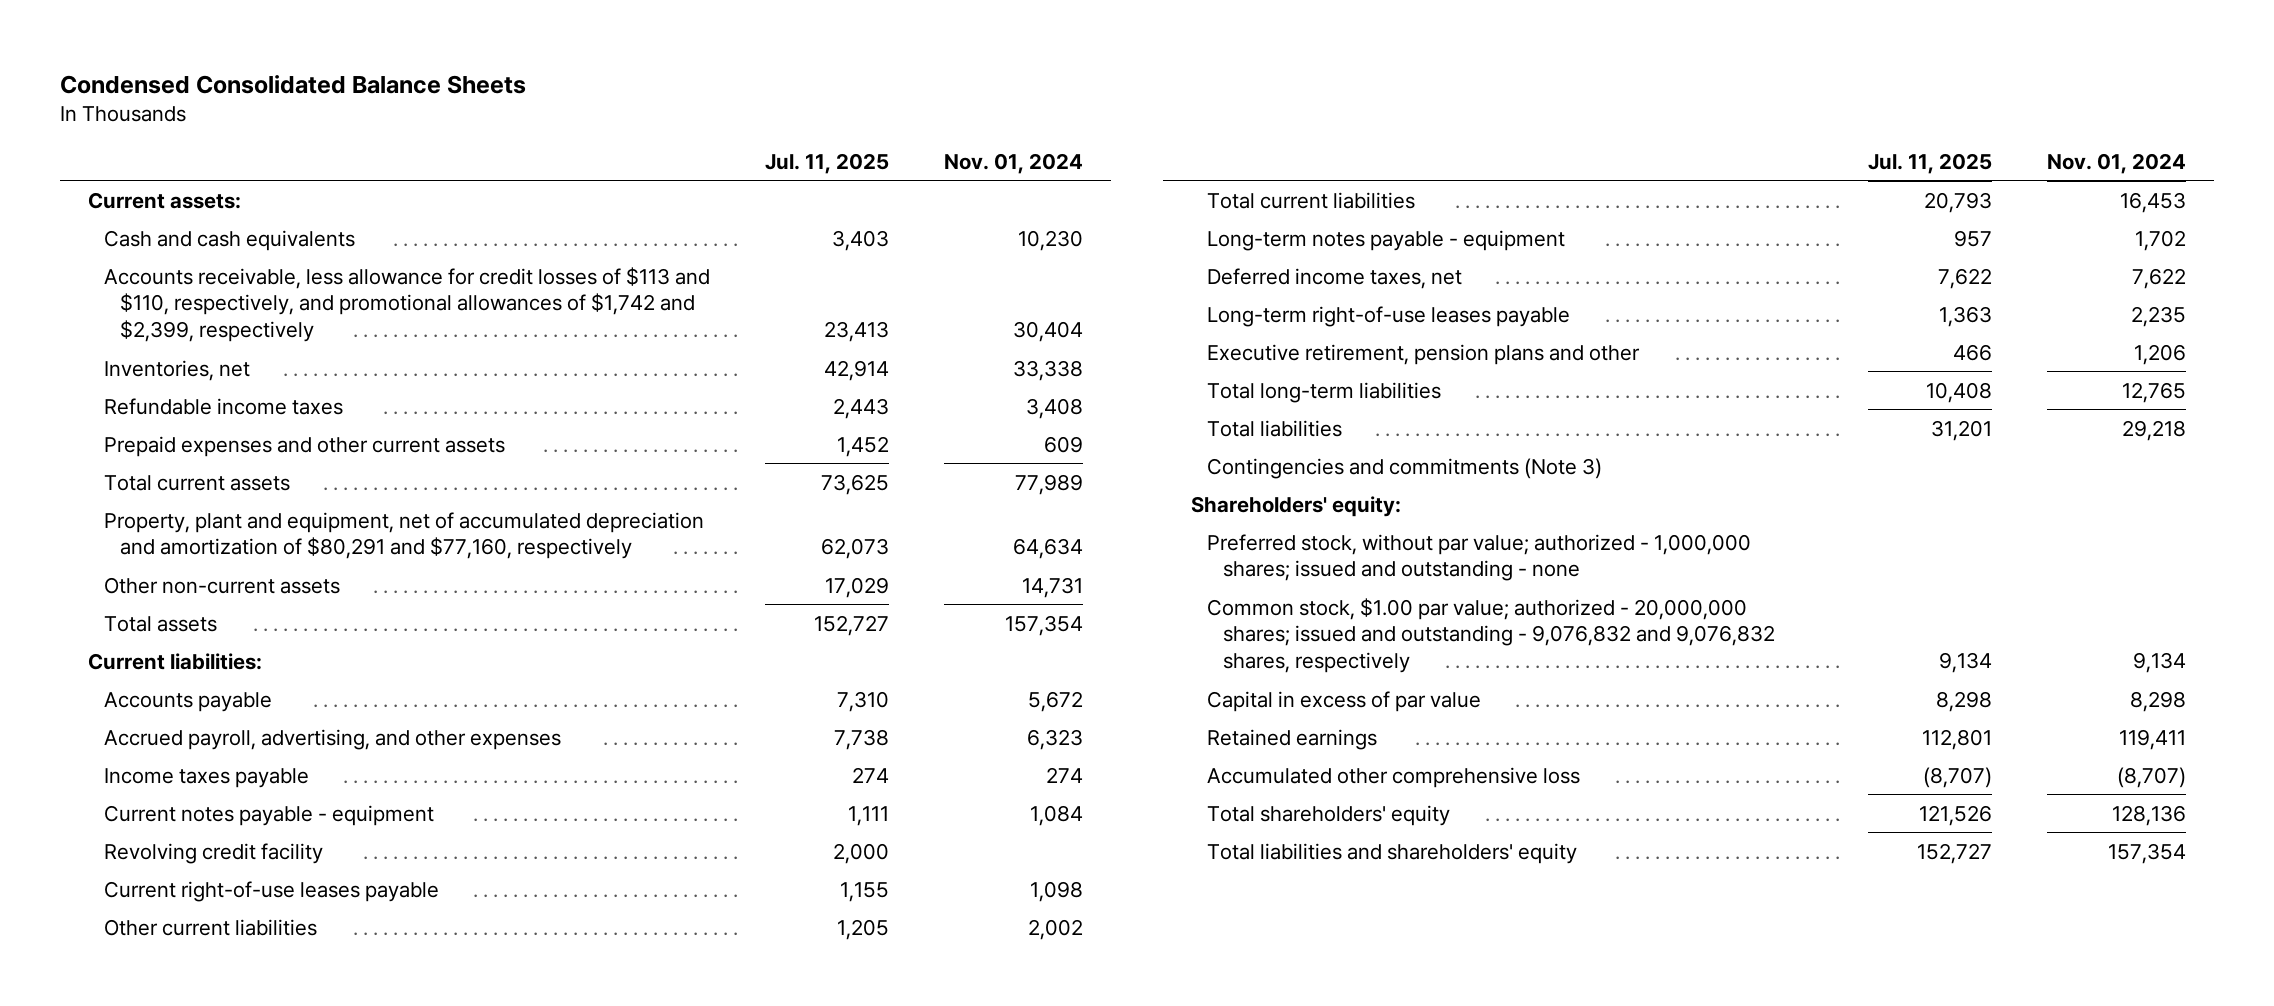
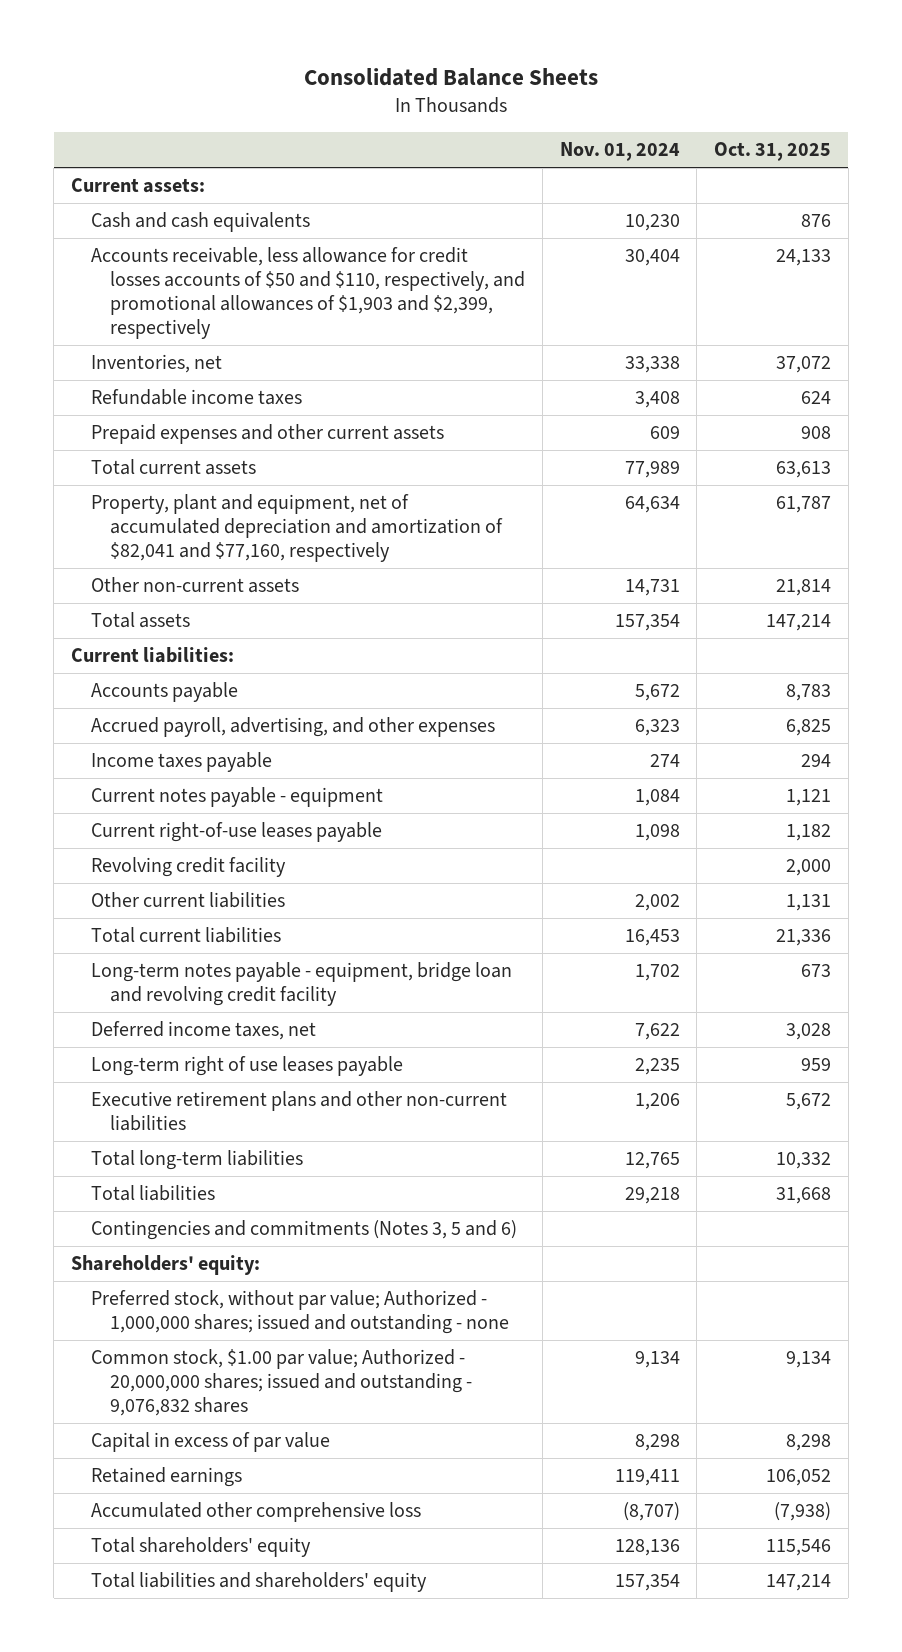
- Condensed Consolidated Balance Sheets
+ Consolidated Balance Sheets
- | Jul. 11, 2025 | Nov. 01, 2024
+ | Nov. 01, 2024 | Oct. 31, 2025
- Accounts receivable, less allowance for credit losses of $113 and $110, respectively, and promotional allowances of $1,742 and $2,399, respectively | 23,413 | 30,404
+ Accounts receivable, less allowance for credit losses accounts of $50 and $110, respectively, and promotional allowances of $1,903 and $2,399, respectively | 30,404 | 24,133
- Property, plant and equipment, net of accumulated depreciation and amortization of $80,291 and $77,160, respectively | 62,073 | 64,634
+ Property, plant and equipment, net of accumulated depreciation and amortization of $82,041 and $77,160, respectively | 64,634 | 61,787
moved down: Revolving credit facility | | 2,000
- Long-term notes payable - equipment | 957 | 1,702
+ Long-term notes payable - equipment, bridge loan and revolving credit facility | 1,702 | 673
- Long-term right-of-use leases payable | 1,363 | 2,235
- Executive retirement, pension plans and other | 466 | 1,206
+ Long-term right of use leases payable | 2,235 | 959
+ Executive retirement plans and other non-current liabilities | 1,206 | 5,672
- Contingencies and commitments (Note 3)
+ Contingencies and commitments (Notes 3, 5 and 6)
- Preferred stock, without par value; authorized - 1,000,000 shares; issued and outstanding - none
- Common stock, $1.00 par value; authorized - 20,000,000 shares; issued and outstanding - 9,076,832 and 9,076,832 shares, respectively | 9,134 | 9,134
+ Preferred stock, without par value; Authorized - 1,000,000 shares; issued and outstanding - none
+ Common stock, $1.00 par value; Authorized - 20,000,000 shares; issued and outstanding - 9,076,832 shares | 9,134 | 9,134

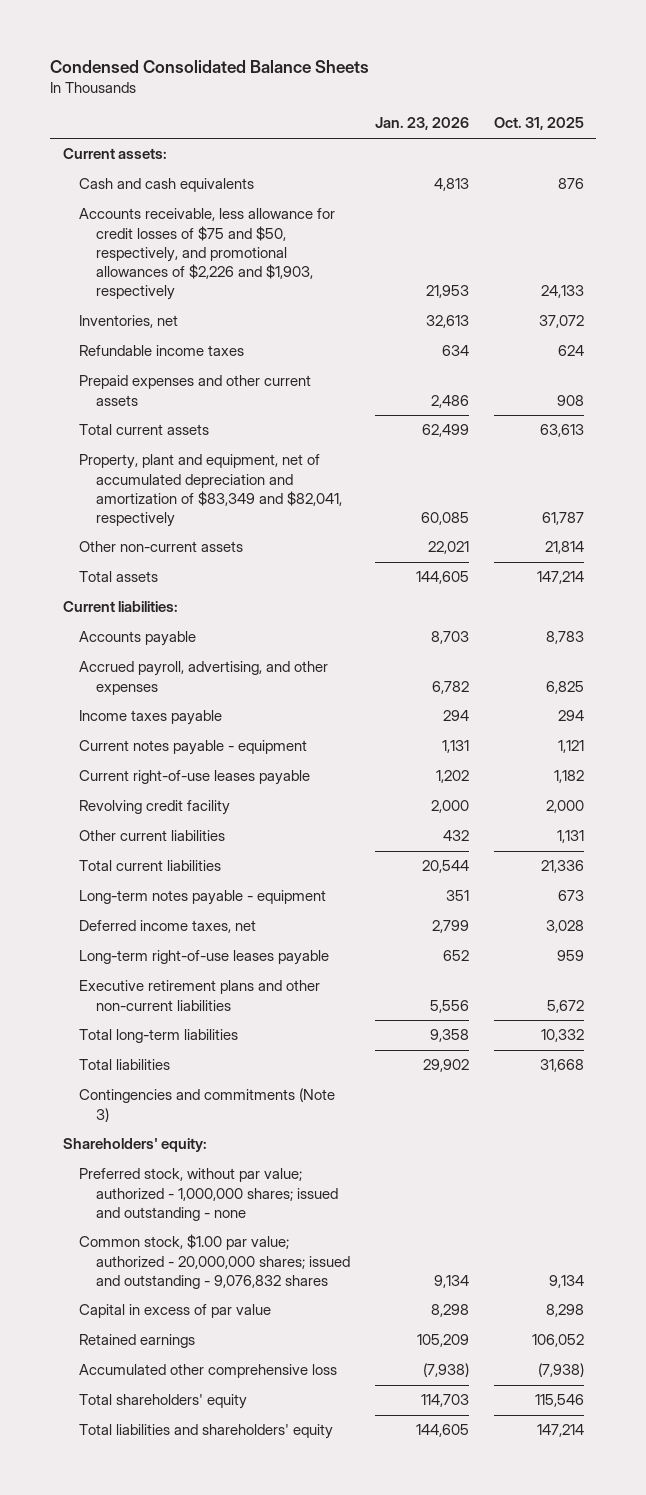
- Consolidated Balance Sheets
+ Condensed Consolidated Balance Sheets
- | Nov. 01, 2024 | Oct. 31, 2025
+ | Jan. 23, 2026 | Oct. 31, 2025
- Accounts receivable, less allowance for credit losses accounts of $50 and $110, respectively, and promotional allowances of $1,903 and $2,399, respectively | 30,404 | 24,133
+ Accounts receivable, less allowance for credit losses of $75 and $50, respectively, and promotional allowances of $2,226 and $1,903, respectively | 21,953 | 24,133
- Property, plant and equipment, net of accumulated depreciation and amortization of $82,041 and $77,160, respectively | 64,634 | 61,787
+ Property, plant and equipment, net of accumulated depreciation and amortization of $83,349 and $82,041, respectively | 60,085 | 61,787
- Long-term notes payable - equipment, bridge loan and revolving credit facility | 1,702 | 673
+ Long-term notes payable - equipment | 351 | 673
- Long-term right of use leases payable | 2,235 | 959
+ Long-term right-of-use leases payable | 652 | 959
- Contingencies and commitments (Notes 3, 5 and 6)
+ Contingencies and commitments (Note 3)
- Preferred stock, without par value; Authorized - 1,000,000 shares; issued and outstanding - none
- Common stock, $1.00 par value; Authorized - 20,000,000 shares; issued and outstanding - 9,076,832 shares | 9,134 | 9,134
+ Preferred stock, without par value; authorized - 1,000,000 shares; issued and outstanding - none
+ Common stock, $1.00 par value; authorized - 20,000,000 shares; issued and outstanding - 9,076,832 shares | 9,134 | 9,134

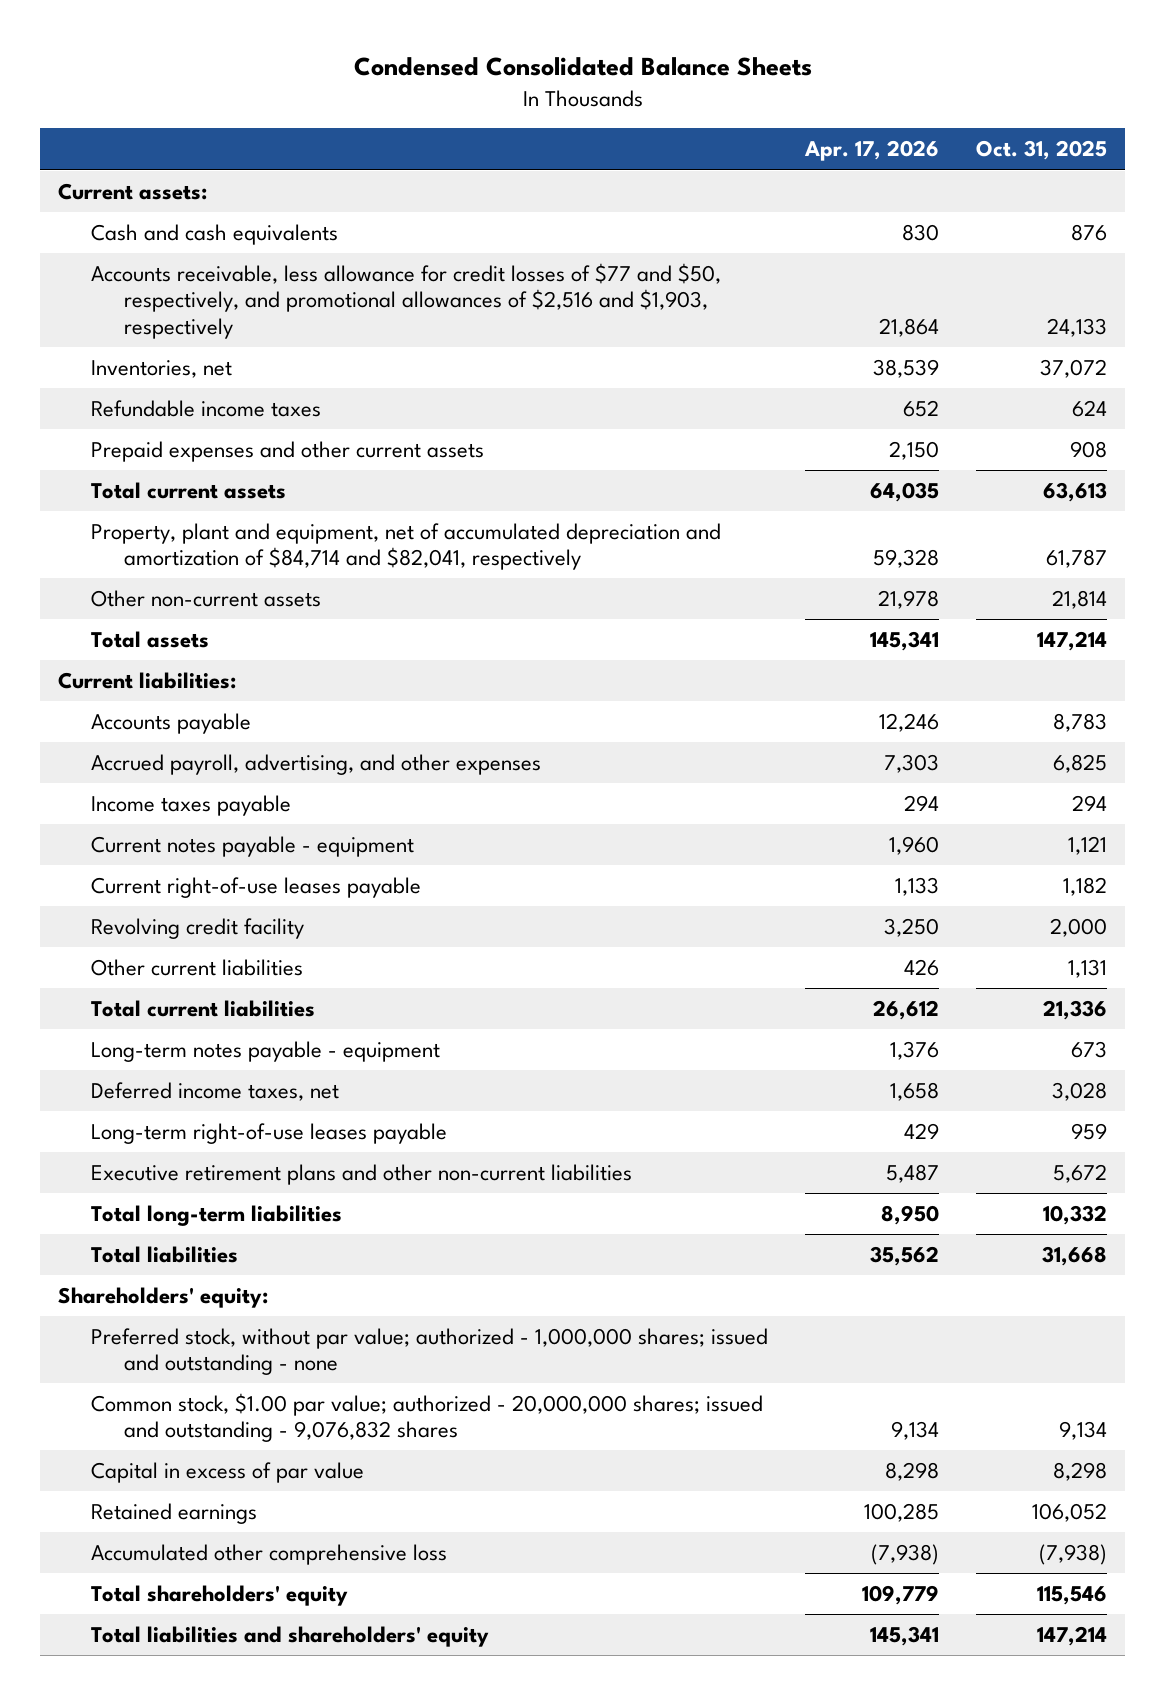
- | Jan. 23, 2026 | Oct. 31, 2025
+ | Apr. 17, 2026 | Oct. 31, 2025
- Accounts receivable, less allowance for credit losses of $75 and $50, respectively, and promotional allowances of $2,226 and $1,903, respectively | 21,953 | 24,133
+ Accounts receivable, less allowance for credit losses of $77 and $50, respectively, and promotional allowances of $2,516 and $1,903, respectively | 21,864 | 24,133
- Property, plant and equipment, net of accumulated depreciation and amortization of $83,349 and $82,041, respectively | 60,085 | 61,787
+ Property, plant and equipment, net of accumulated depreciation and amortization of $84,714 and $82,041, respectively | 59,328 | 61,787
- Contingencies and commitments (Note 3)

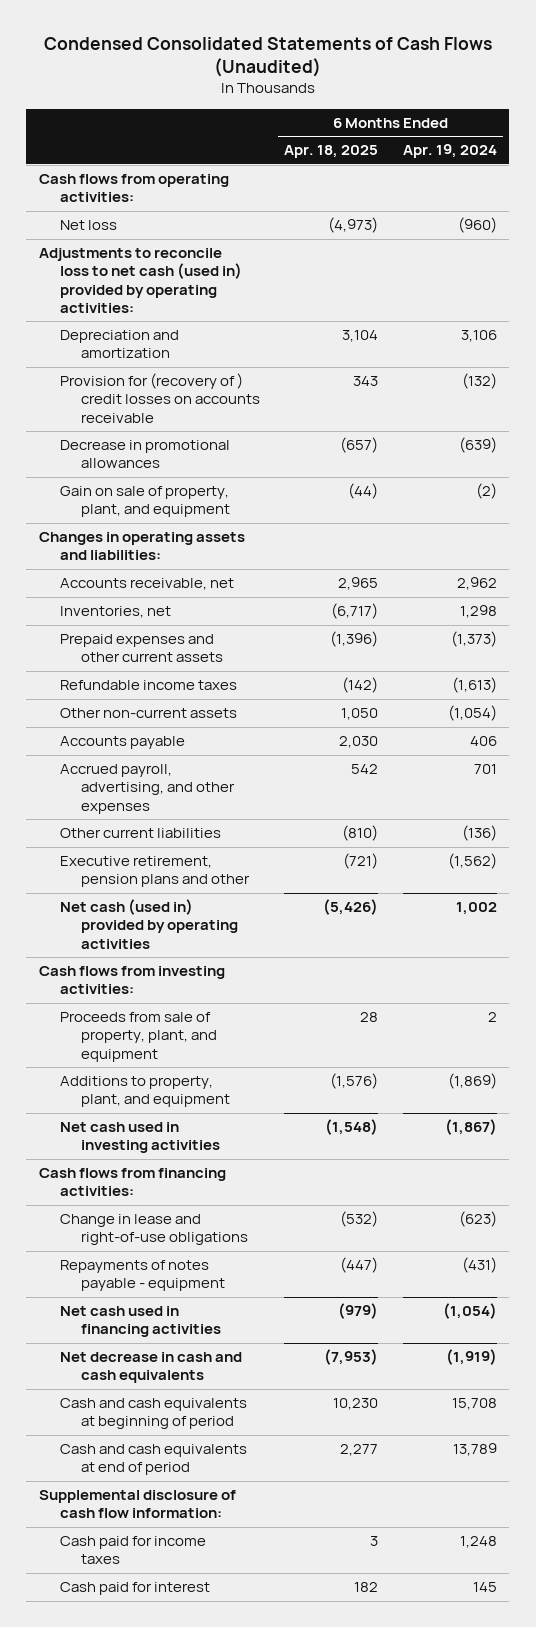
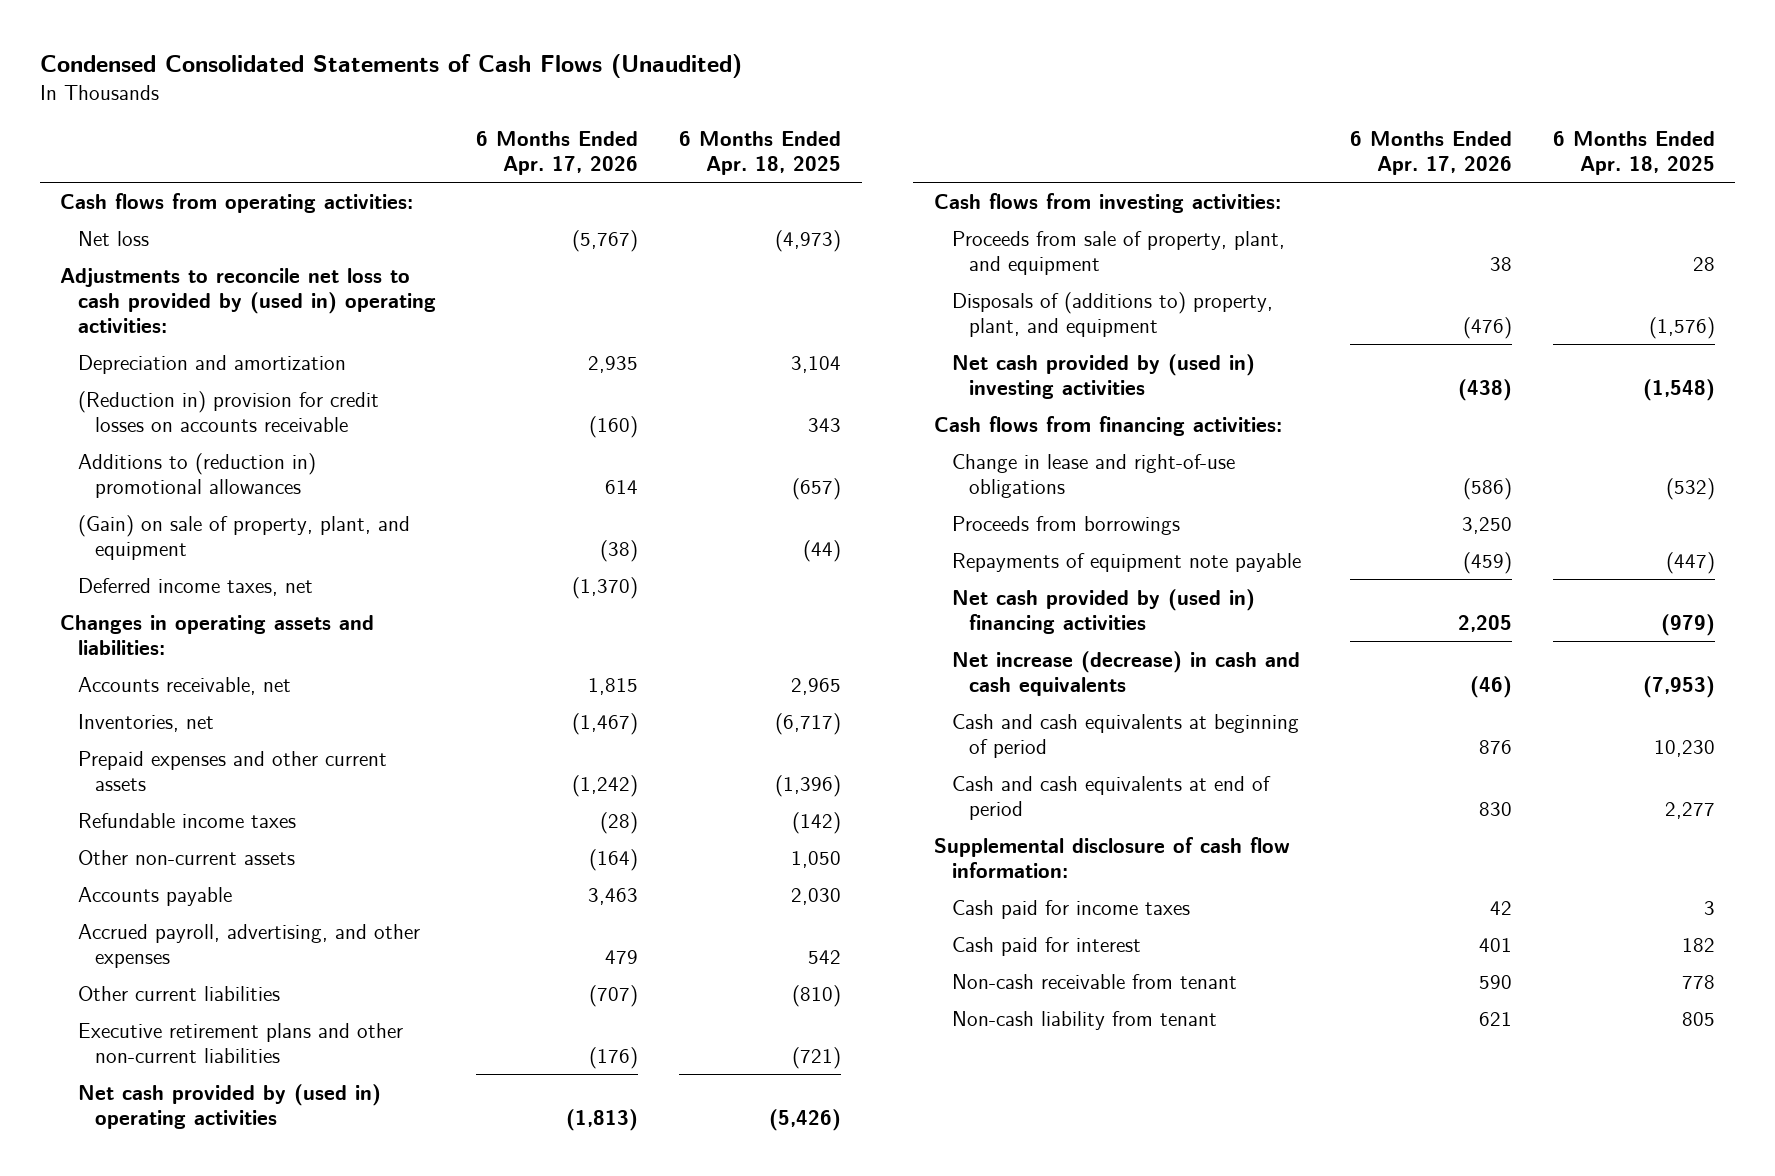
- | 6 Months Ended Apr. 18, 2025 | 6 Months Ended Apr. 19, 2024
+ | 6 Months Ended Apr. 17, 2026 | 6 Months Ended Apr. 18, 2025
- Adjustments to reconcile loss to net cash (used in) provided by operating activities:
+ Adjustments to reconcile net loss to cash provided by (used in) operating activities:
- Provision for (recovery of ) credit losses on accounts receivable | 343 | (132)
- Decrease in promotional allowances | (657) | (639)
- Gain on sale of property, plant, and equipment | (44) | (2)
+ (Reduction in) provision for credit losses on accounts receivable | (160) | 343
+ Additions to (reduction in) promotional allowances | 614 | (657)
+ (Gain) on sale of property, plant, and equipment | (38) | (44)
+ Deferred income taxes, net | (1,370) |
- Executive retirement, pension plans and other | (721) | (1,562)
- Net cash (used in) provided by operating activities | (5,426) | 1,002
+ Executive retirement plans and other non-current liabilities | (176) | (721)
+ Net cash provided by (used in) operating activities | (1,813) | (5,426)
- Additions to property, plant, and equipment | (1,576) | (1,869)
- Net cash used in investing activities | (1,548) | (1,867)
+ Disposals of (additions to) property, plant, and equipment | (476) | (1,576)
+ Net cash provided by (used in) investing activities | (438) | (1,548)
- Repayments of notes payable - equipment | (447) | (431)
- Net cash used in financing activities | (979) | (1,054)
- Net decrease in cash and cash equivalents | (7,953) | (1,919)
+ Proceeds from borrowings | 3,250 |
+ Repayments of equipment note payable | (459) | (447)
+ Net cash provided by (used in) financing activities | 2,205 | (979)
+ Net increase (decrease) in cash and cash equivalents | (46) | (7,953)
+ Non-cash receivable from tenant | 590 | 778
+ Non-cash liability from tenant | 621 | 805

